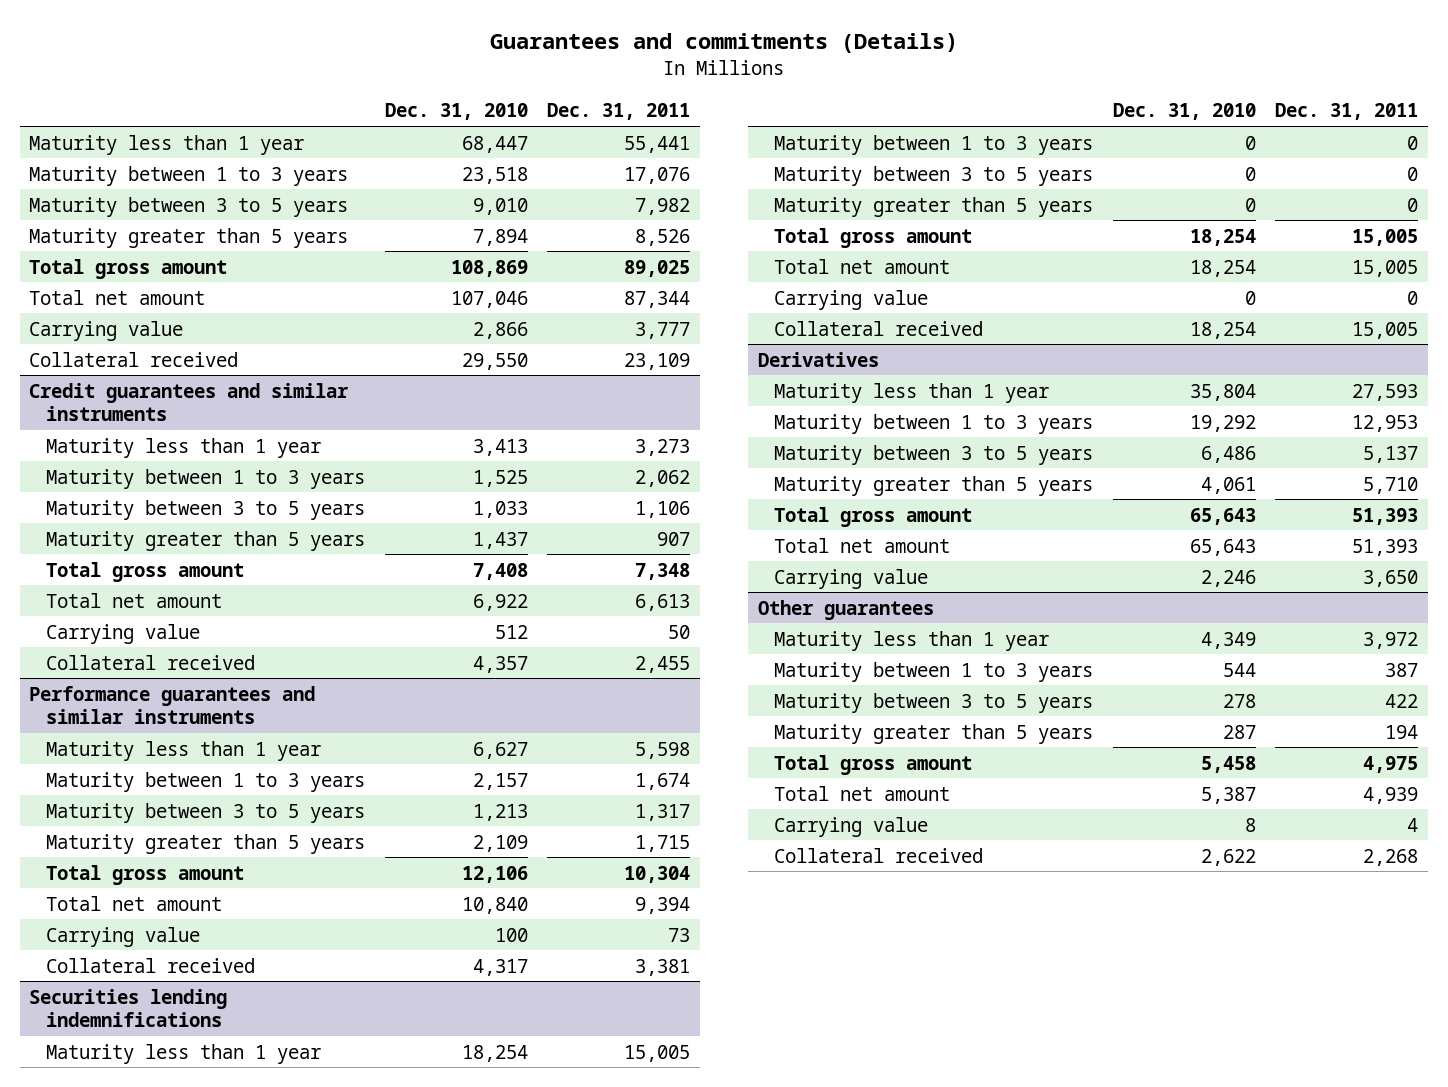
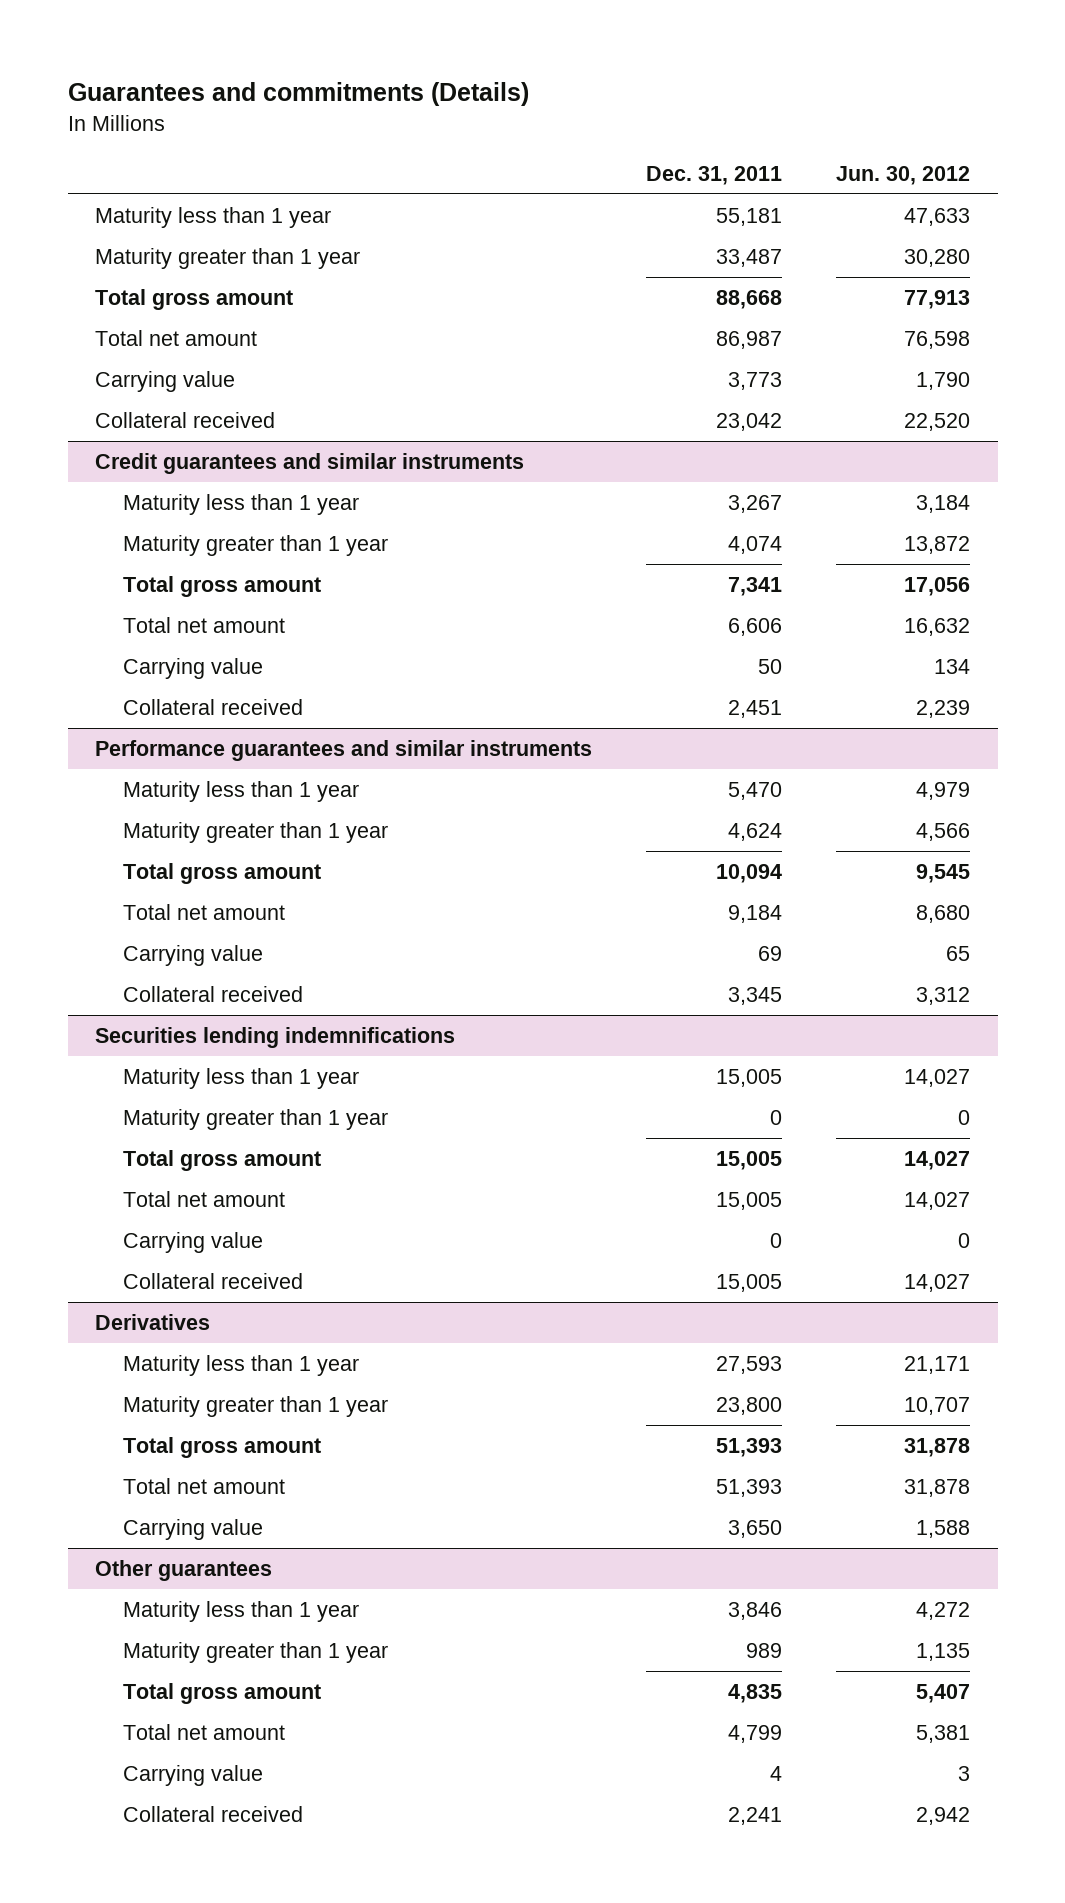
- | Dec. 31, 2010 | Dec. 31, 2011
+ | Dec. 31, 2011 | Jun. 30, 2012
- Maturity less than 1 year | 68,447 | 55,441
- Maturity between 1 to 3 years | 23,518 | 17,076
- Maturity between 3 to 5 years | 9,010 | 7,982
- Maturity greater than 5 years | 7,894 | 8,526
- Total gross amount | 108,869 | 89,025
- Total net amount | 107,046 | 87,344
- Carrying value | 2,866 | 3,777
- Collateral received | 29,550 | 23,109
+ Maturity less than 1 year | 55,181 | 47,633
+ Maturity greater than 1 year | 33,487 | 30,280
+ Total gross amount | 88,668 | 77,913
+ Total net amount | 86,987 | 76,598
+ Carrying value | 3,773 | 1,790
+ Collateral received | 23,042 | 22,520
@ Credit guarantees and similar instruments
- Maturity less than 1 year | 3,413 | 3,273
- Maturity between 1 to 3 years | 1,525 | 2,062
- Maturity between 3 to 5 years | 1,033 | 1,106
- Maturity greater than 5 years | 1,437 | 907
- Total gross amount | 7,408 | 7,348
- Total net amount | 6,922 | 6,613
+ Maturity less than 1 year | 3,267 | 3,184
+ Maturity greater than 1 year | 4,074 | 13,872
+ Total gross amount | 7,341 | 17,056
+ Total net amount | 6,606 | 16,632
- Collateral received | 4,357 | 2,455
+ Collateral received | 2,451 | 2,239
@ Performance guarantees and similar instruments
- Maturity less than 1 year | 6,627 | 5,598
- Maturity between 1 to 3 years | 2,157 | 1,674
- Maturity between 3 to 5 years | 1,213 | 1,317
- Maturity greater than 5 years | 2,109 | 1,715
- Total gross amount | 12,106 | 10,304
- Total net amount | 10,840 | 9,394
- Carrying value | 100 | 73
- Collateral received | 4,317 | 3,381
+ Maturity less than 1 year | 5,470 | 4,979
+ Maturity greater than 1 year | 4,624 | 4,566
+ Total gross amount | 10,094 | 9,545
+ Total net amount | 9,184 | 8,680
+ Carrying value | 69 | 65
+ Collateral received | 3,345 | 3,312
@ Securities lending indemnifications
- Maturity between 1 to 3 years | 0 | 0
- Maturity between 3 to 5 years | 0 | 0
- Maturity greater than 5 years | 0 | 0
+ Maturity greater than 1 year | 0 | 0
@ Derivatives
- Maturity between 1 to 3 years | 19,292 | 12,953
- Maturity between 3 to 5 years | 6,486 | 5,137
- Maturity greater than 5 years | 4,061 | 5,710
+ Maturity greater than 1 year | 23,800 | 10,707
@ Other guarantees
- Maturity less than 1 year | 4,349 | 3,972
- Maturity between 1 to 3 years | 544 | 387
- Maturity between 3 to 5 years | 278 | 422
- Maturity greater than 5 years | 287 | 194
- Total gross amount | 5,458 | 4,975
- Total net amount | 5,387 | 4,939
+ Maturity less than 1 year | 3,846 | 4,272
+ Maturity greater than 1 year | 989 | 1,135
+ Total gross amount | 4,835 | 5,407
+ Total net amount | 4,799 | 5,381
- Collateral received | 2,622 | 2,268
+ Collateral received | 2,241 | 2,942

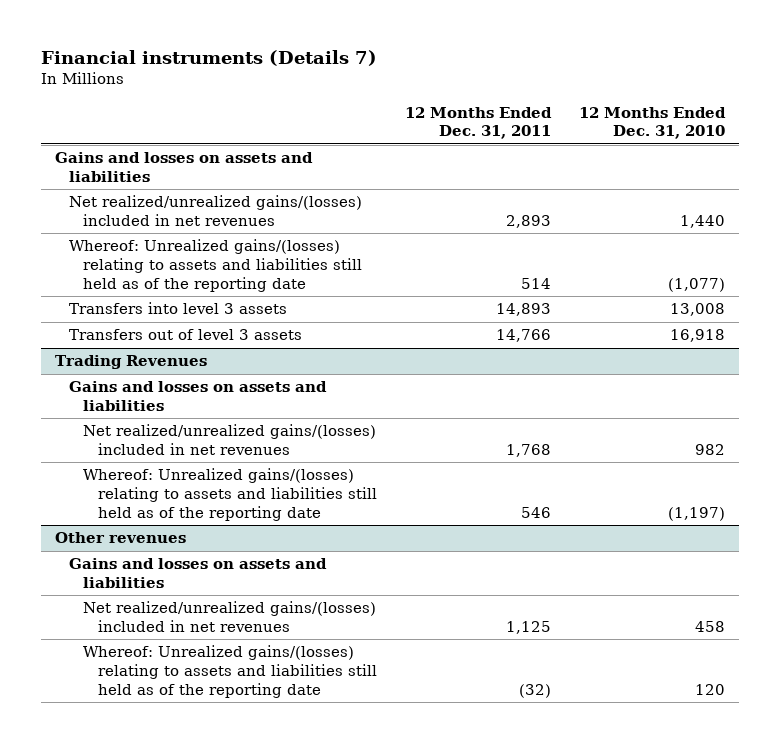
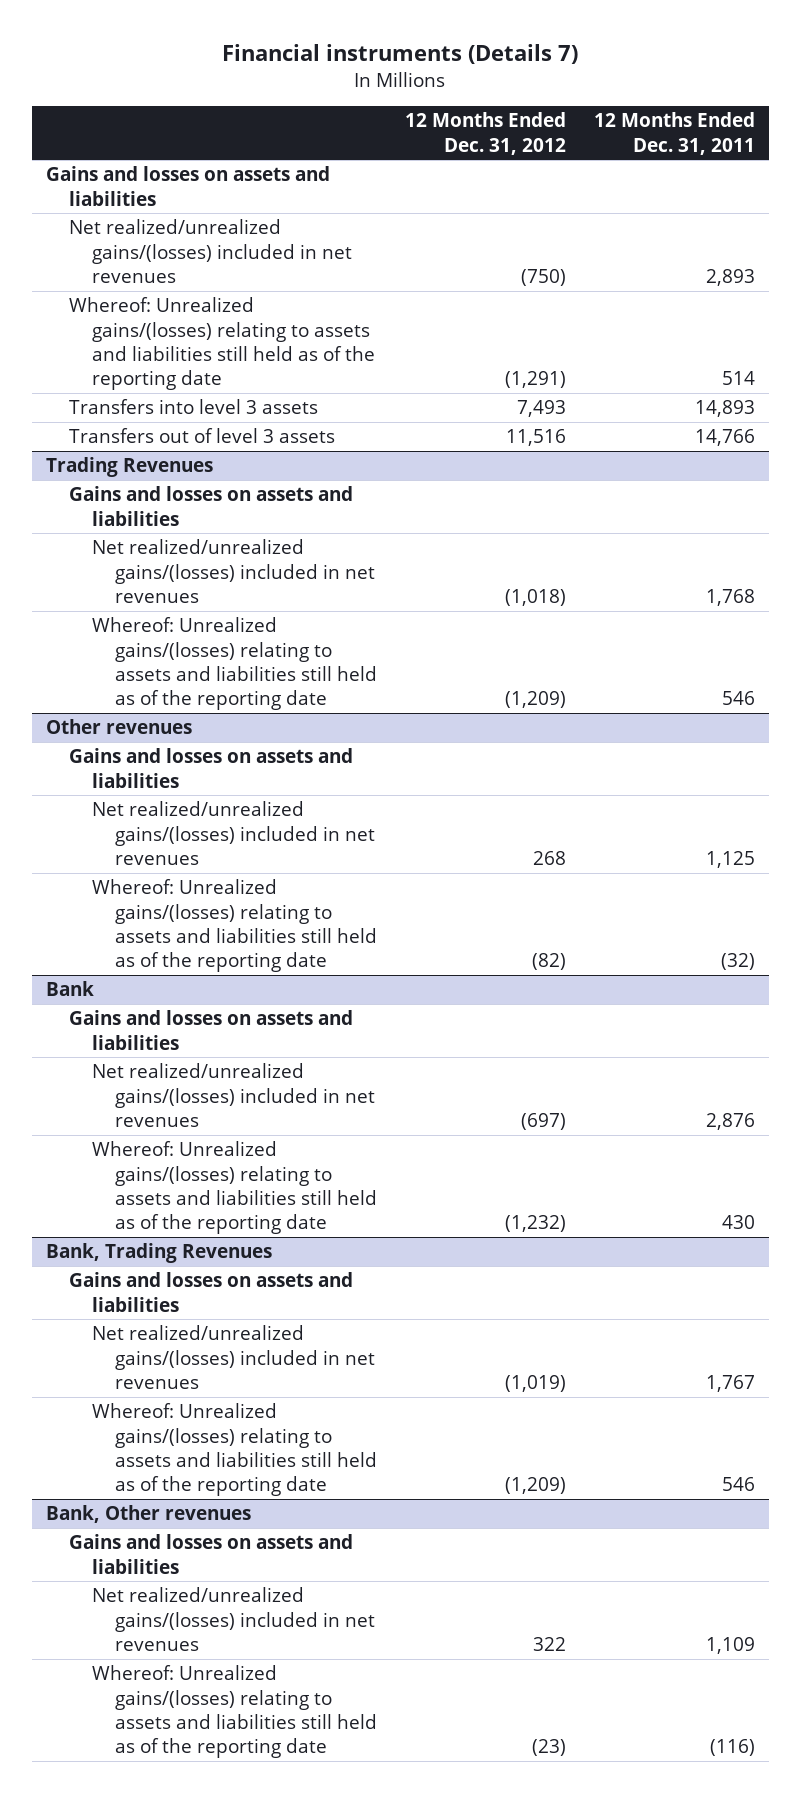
- | 12 Months Ended Dec. 31, 2011 | 12 Months Ended Dec. 31, 2010
+ | 12 Months Ended Dec. 31, 2012 | 12 Months Ended Dec. 31, 2011
+ Bank
+ Gains and losses on assets and liabilities
+ Net realized/unrealized gains/(losses) included in net revenues | (697) | 2,876
+ Whereof: Unrealized gains/(losses) relating to assets and liabilities still held as of the reporting date | (1,232) | 430
+ Bank, Trading Revenues
+ Gains and losses on assets and liabilities
+ Net realized/unrealized gains/(losses) included in net revenues | (1,019) | 1,767
+ Whereof: Unrealized gains/(losses) relating to assets and liabilities still held as of the reporting date | (1,209) | 546
+ Bank, Other revenues
+ Gains and losses on assets and liabilities
+ Net realized/unrealized gains/(losses) included in net revenues | 322 | 1,109
+ Whereof: Unrealized gains/(losses) relating to assets and liabilities still held as of the reporting date | (23) | (116)

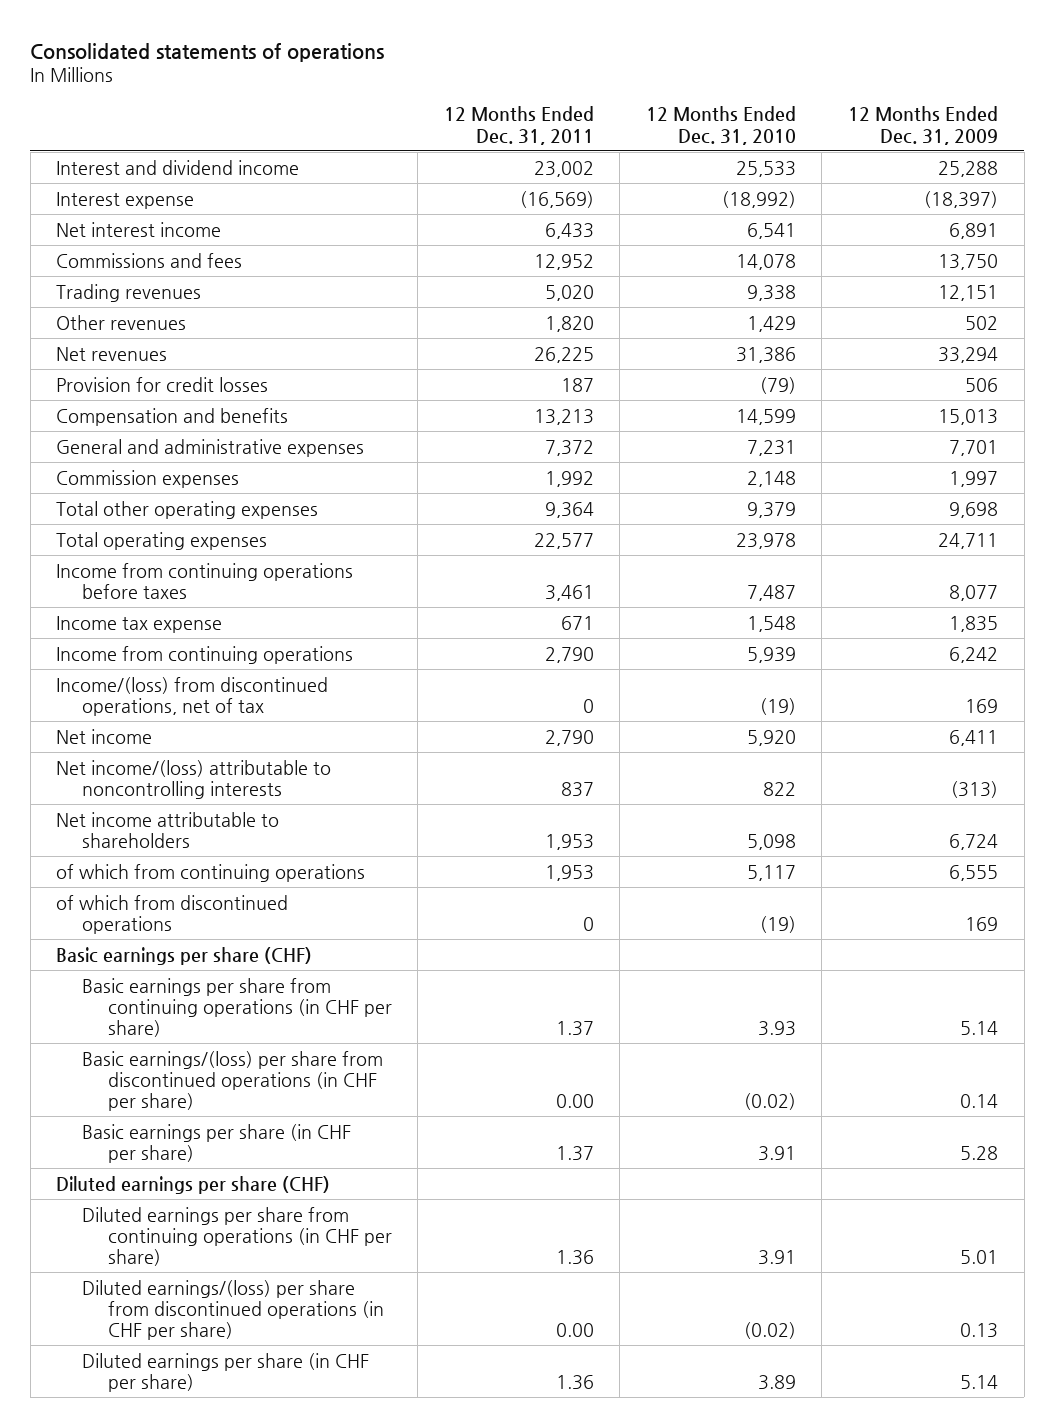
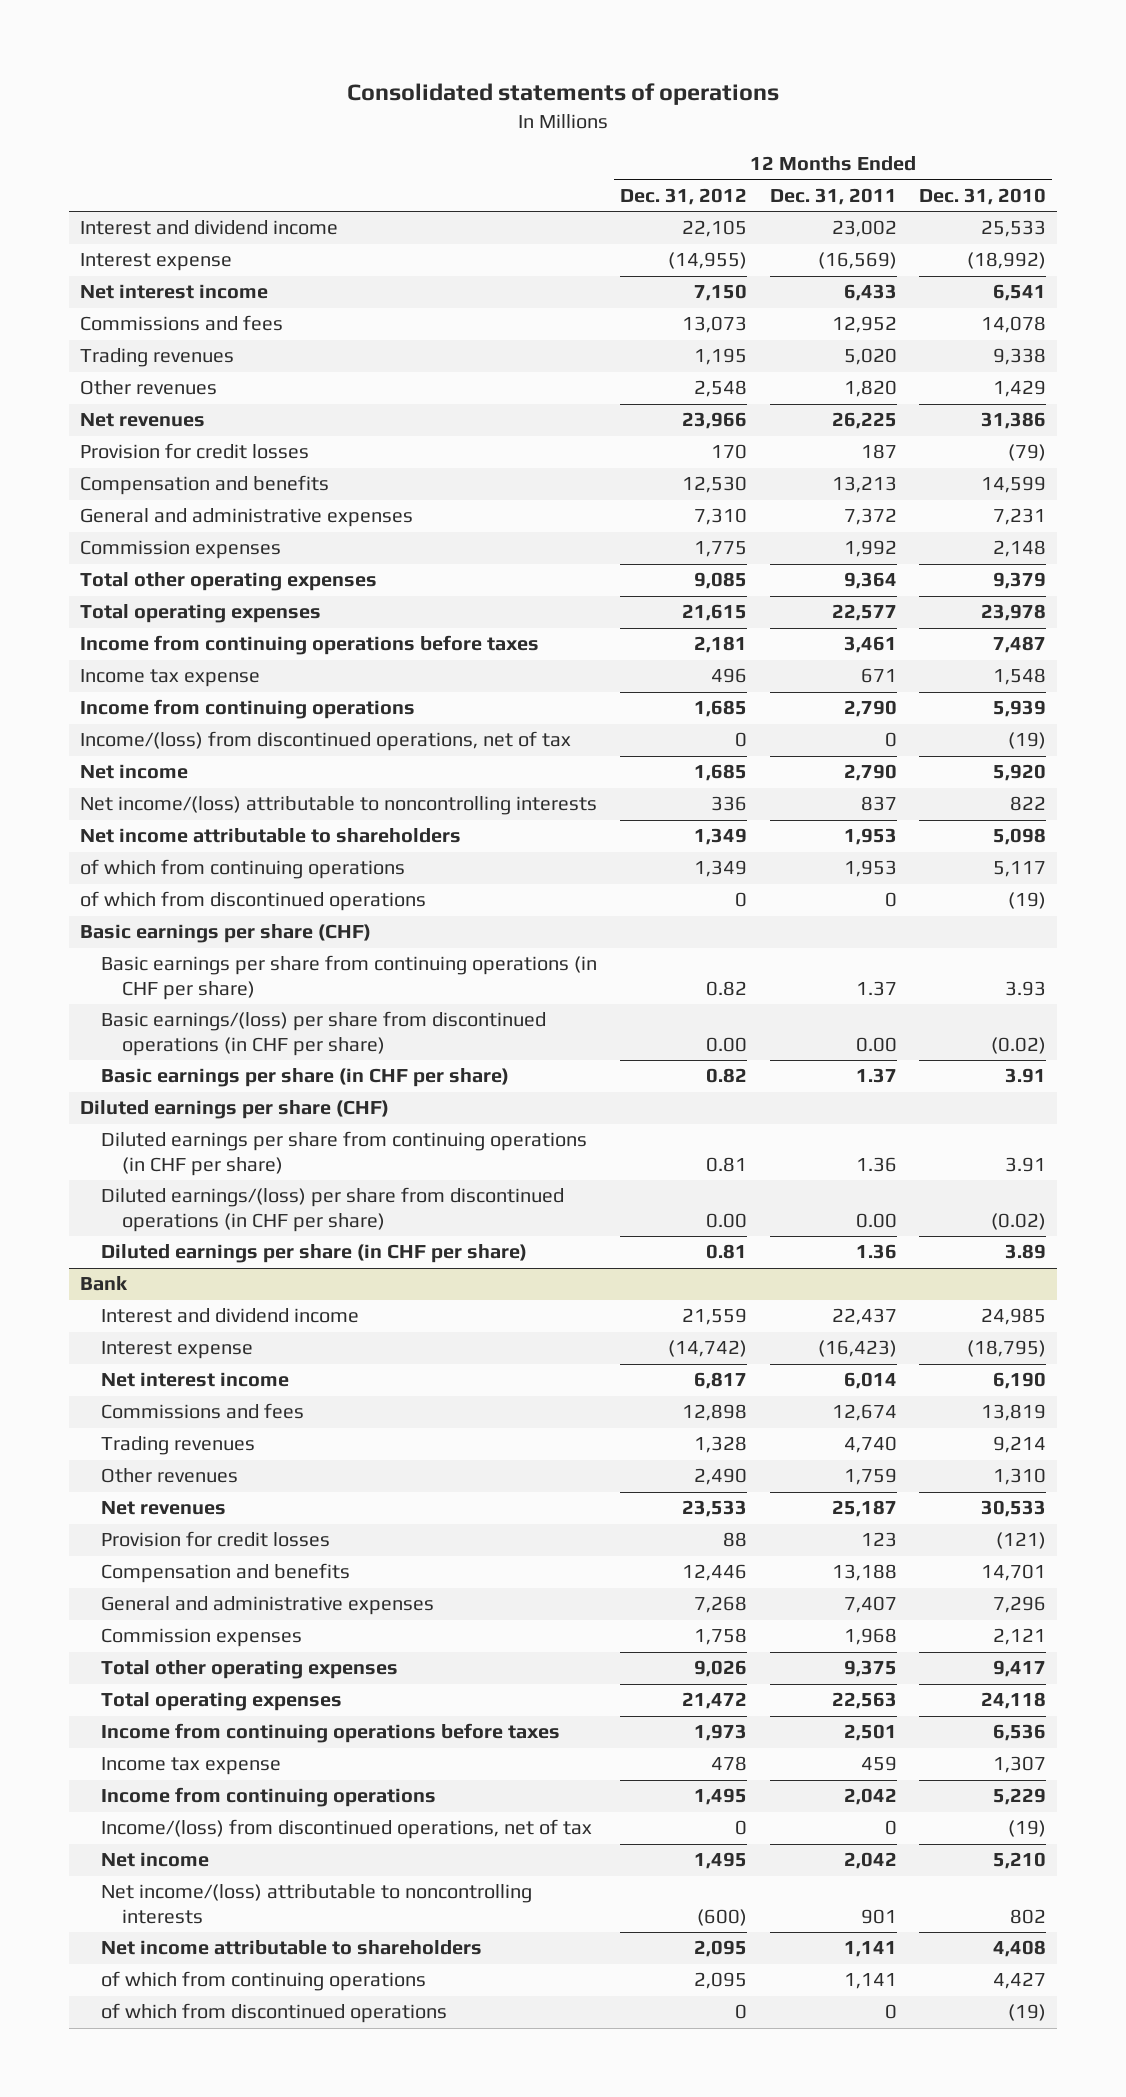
- | 12 Months Ended Dec. 31, 2011 | 12 Months Ended Dec. 31, 2010 | 12 Months Ended Dec. 31, 2009
+ | 12 Months Ended Dec. 31, 2012 | 12 Months Ended Dec. 31, 2011 | 12 Months Ended Dec. 31, 2010
+ Bank
+ Interest and dividend income | 21,559 | 22,437 | 24,985
+ Interest expense | (14,742) | (16,423) | (18,795)
+ Net interest income | 6,817 | 6,014 | 6,190
+ Commissions and fees | 12,898 | 12,674 | 13,819
+ Trading revenues | 1,328 | 4,740 | 9,214
+ Other revenues | 2,490 | 1,759 | 1,310
+ Net revenues | 23,533 | 25,187 | 30,533
+ Provision for credit losses | 88 | 123 | (121)
+ Compensation and benefits | 12,446 | 13,188 | 14,701
+ General and administrative expenses | 7,268 | 7,407 | 7,296
+ Commission expenses | 1,758 | 1,968 | 2,121
+ Total other operating expenses | 9,026 | 9,375 | 9,417
+ Total operating expenses | 21,472 | 22,563 | 24,118
+ Income from continuing operations before taxes | 1,973 | 2,501 | 6,536
+ Income tax expense | 478 | 459 | 1,307
+ Income from continuing operations | 1,495 | 2,042 | 5,229
+ Income/(loss) from discontinued operations, net of tax | 0 | 0 | (19)
+ Net income | 1,495 | 2,042 | 5,210
+ Net income/(loss) attributable to noncontrolling interests | (600) | 901 | 802
+ Net income attributable to shareholders | 2,095 | 1,141 | 4,408
+ of which from continuing operations | 2,095 | 1,141 | 4,427
+ of which from discontinued operations | 0 | 0 | (19)

